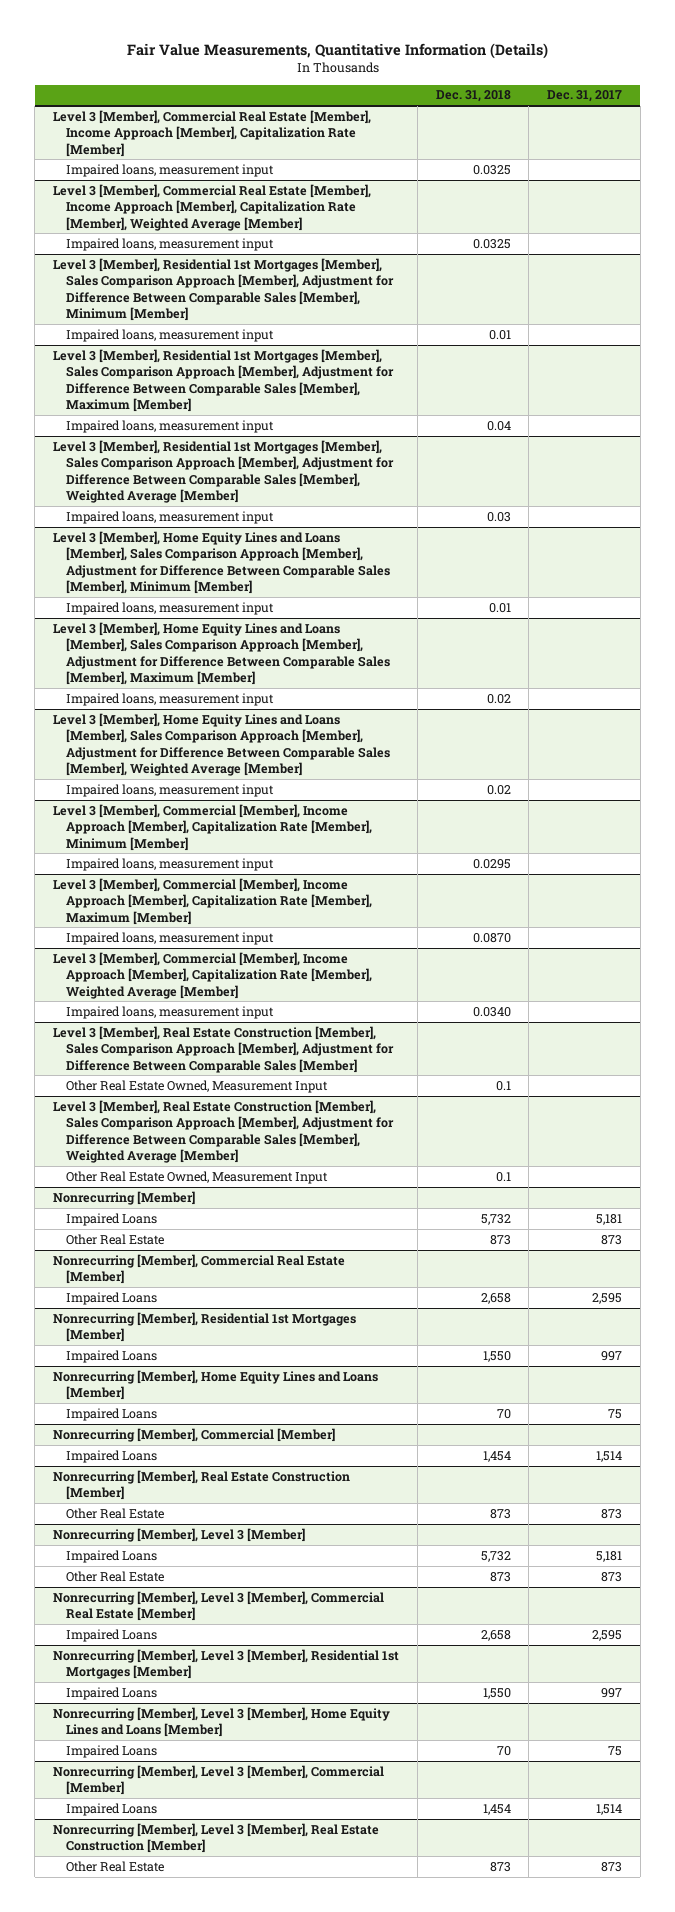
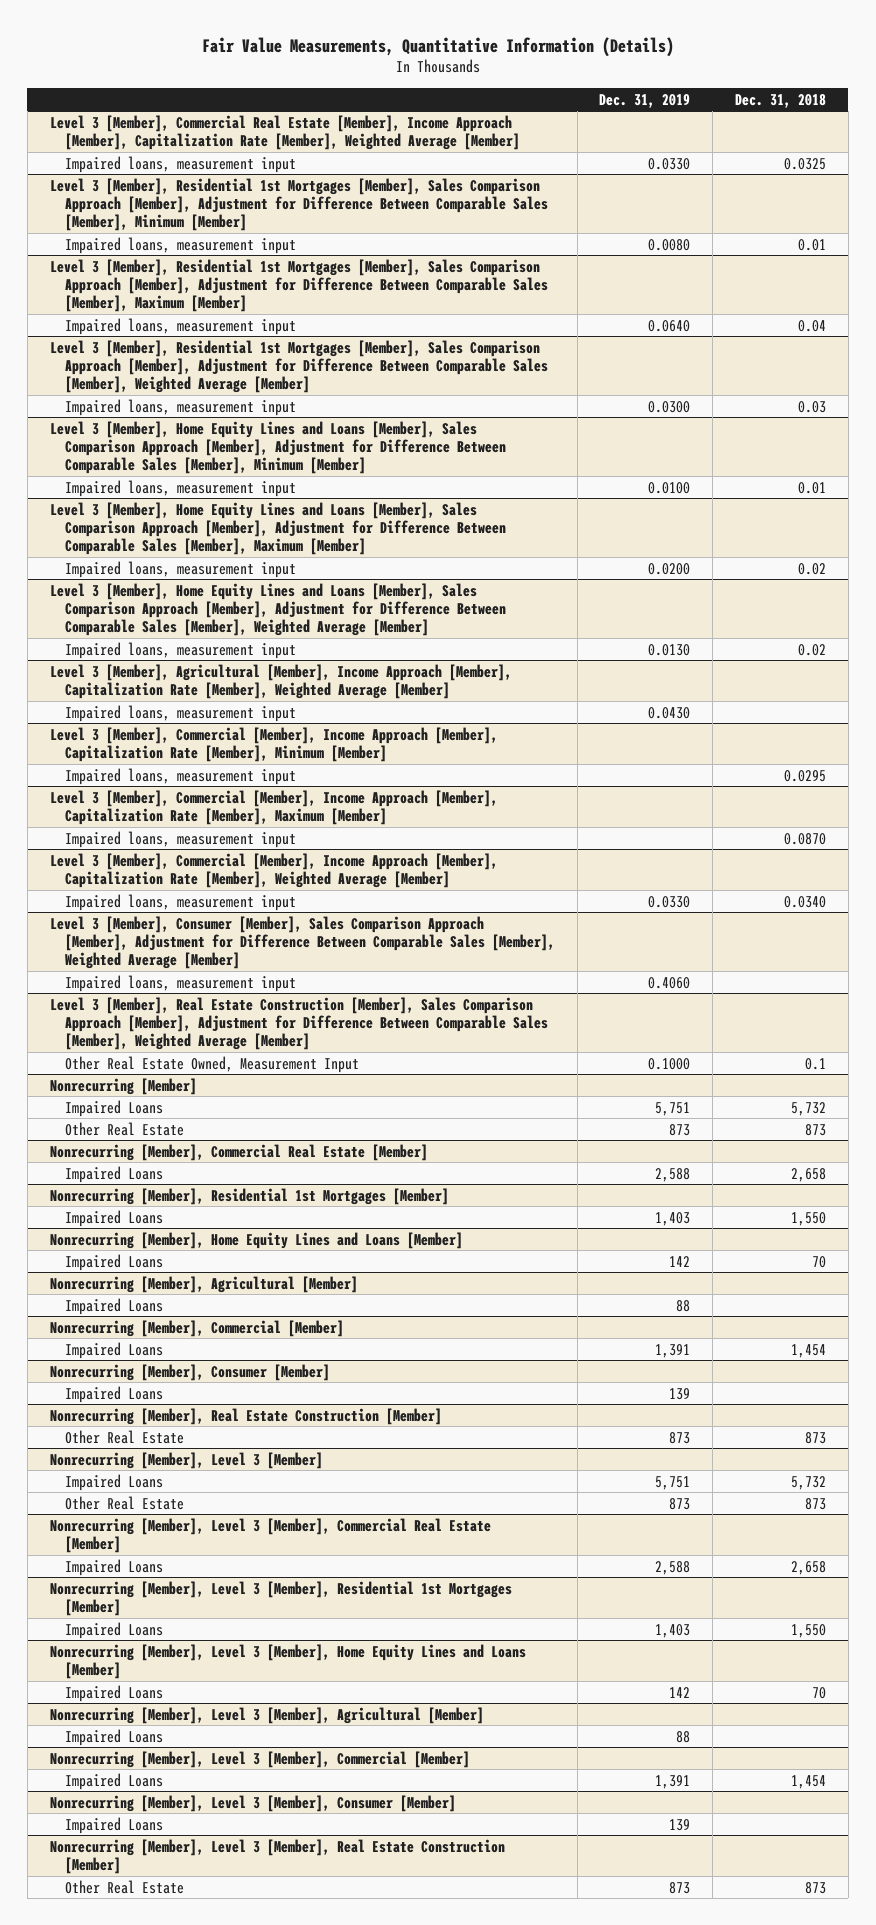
- | Dec. 31, 2018 | Dec. 31, 2017
+ | Dec. 31, 2019 | Dec. 31, 2018
- Level 3 [Member], Commercial Real Estate [Member], Income Approach [Member], Capitalization Rate [Member]
- Impaired loans, measurement input | 0.0325 |
+ Level 3 [Member], Agricultural [Member], Income Approach [Member], Capitalization Rate [Member], Weighted Average [Member]
+ Impaired loans, measurement input | 0.0430 |
- Level 3 [Member], Real Estate Construction [Member], Sales Comparison Approach [Member], Adjustment for Difference Between Comparable Sales [Member]
- Other Real Estate Owned, Measurement Input | 0.1 |
+ Level 3 [Member], Consumer [Member], Sales Comparison Approach [Member], Adjustment for Difference Between Comparable Sales [Member], Weighted Average [Member]
+ Impaired loans, measurement input | 0.4060 |
+ Nonrecurring [Member], Agricultural [Member]
+ Impaired Loans | 88 |
+ Nonrecurring [Member], Consumer [Member]
+ Impaired Loans | 139 |
+ Nonrecurring [Member], Level 3 [Member], Agricultural [Member]
+ Impaired Loans | 88 |
+ Nonrecurring [Member], Level 3 [Member], Consumer [Member]
+ Impaired Loans | 139 |

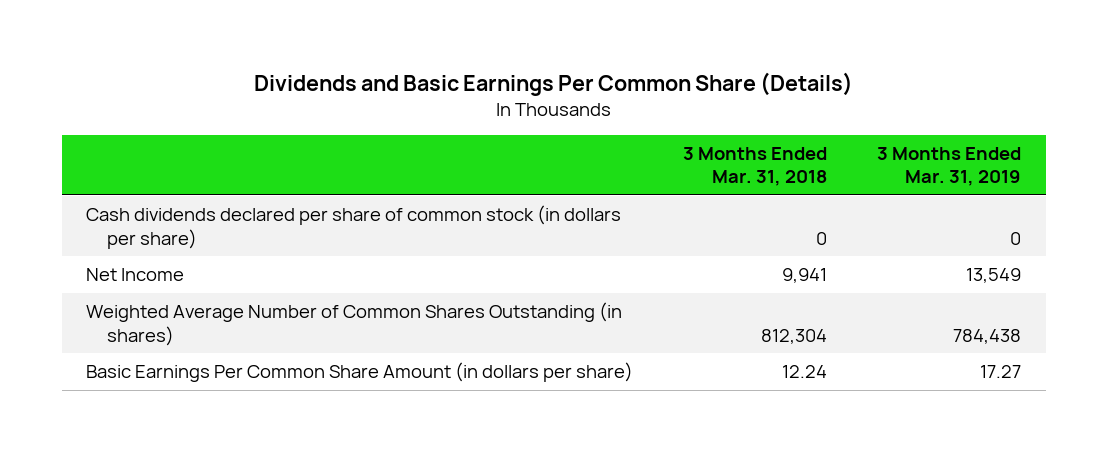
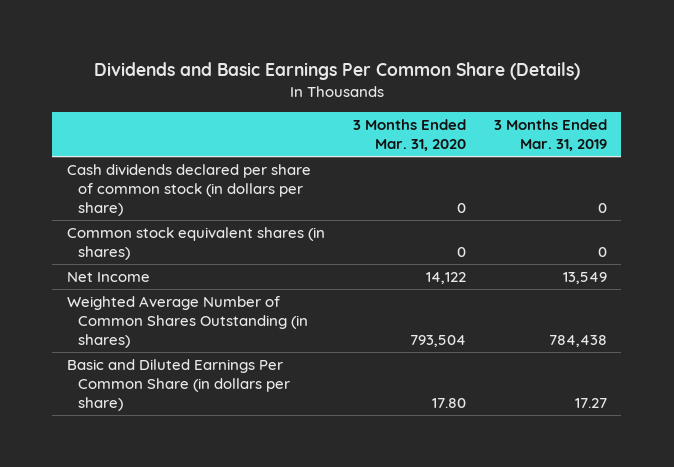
- | 3 Months Ended Mar. 31, 2018 | 3 Months Ended Mar. 31, 2019
+ | 3 Months Ended Mar. 31, 2020 | 3 Months Ended Mar. 31, 2019
+ Common stock equivalent shares (in shares) | 0 | 0
- Basic Earnings Per Common Share Amount (in dollars per share) | 12.24 | 17.27
+ Basic and Diluted Earnings Per Common Share (in dollars per share) | 17.80 | 17.27

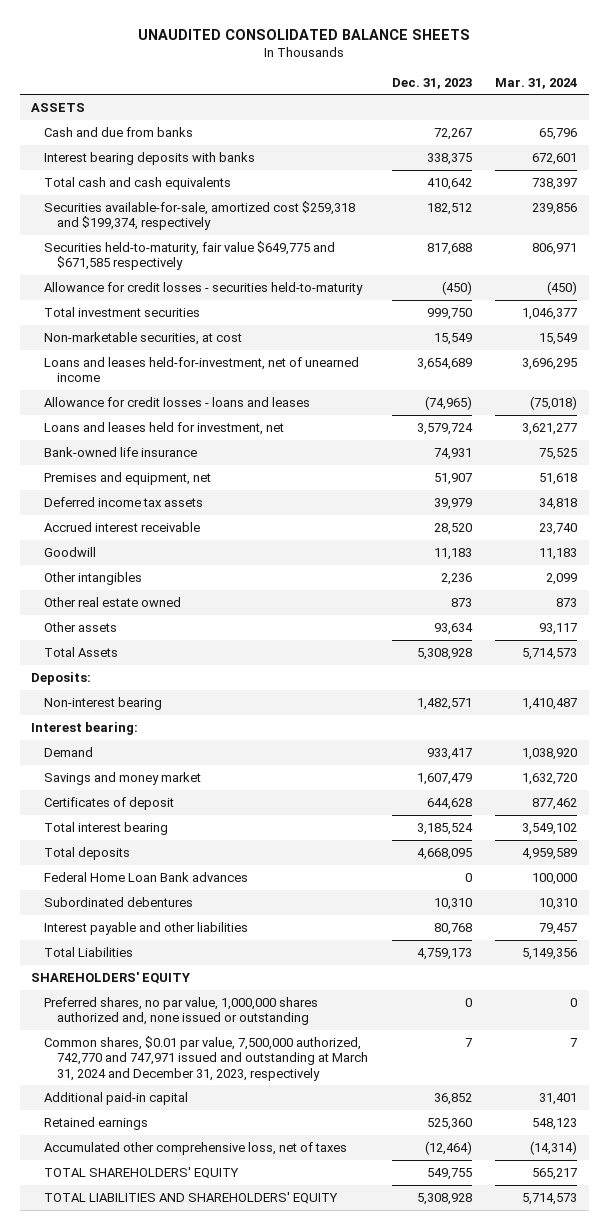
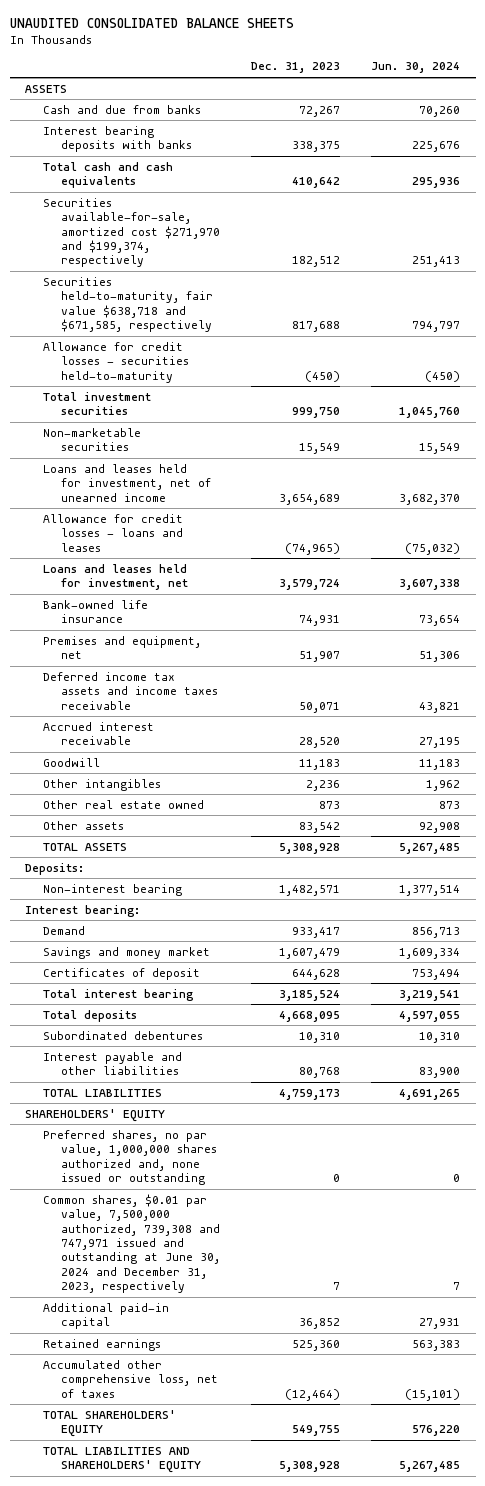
- | Dec. 31, 2023 | Mar. 31, 2024
+ | Dec. 31, 2023 | Jun. 30, 2024
- Securities available-for-sale, amortized cost $259,318 and $199,374, respectively | 182,512 | 239,856
- Securities held-to-maturity, fair value $649,775 and $671,585 respectively | 817,688 | 806,971
+ Securities available-for-sale, amortized cost $271,970 and $199,374, respectively | 182,512 | 251,413
+ Securities held-to-maturity, fair value $638,718 and $671,585, respectively | 817,688 | 794,797
- Non-marketable securities, at cost | 15,549 | 15,549
- Loans and leases held-for-investment, net of unearned income | 3,654,689 | 3,696,295
+ Non-marketable securities | 15,549 | 15,549
+ Loans and leases held for investment, net of unearned income | 3,654,689 | 3,682,370
- Deferred income tax assets | 39,979 | 34,818
+ Deferred income tax assets and income taxes receivable | 50,071 | 43,821
- Other assets | 93,634 | 93,117
- Total Assets | 5,308,928 | 5,714,573
+ Other assets | 83,542 | 92,908
+ TOTAL ASSETS | 5,308,928 | 5,267,485
- Federal Home Loan Bank advances | 0 | 100,000
- Total Liabilities | 4,759,173 | 5,149,356
+ TOTAL LIABILITIES | 4,759,173 | 4,691,265
- Common shares, $0.01 par value, 7,500,000 authorized, 742,770 and 747,971 issued and outstanding at March 31, 2024 and December 31, 2023, respectively | 7 | 7
+ Common shares, $0.01 par value, 7,500,000 authorized, 739,308 and 747,971 issued and outstanding at June 30, 2024 and December 31, 2023, respectively | 7 | 7

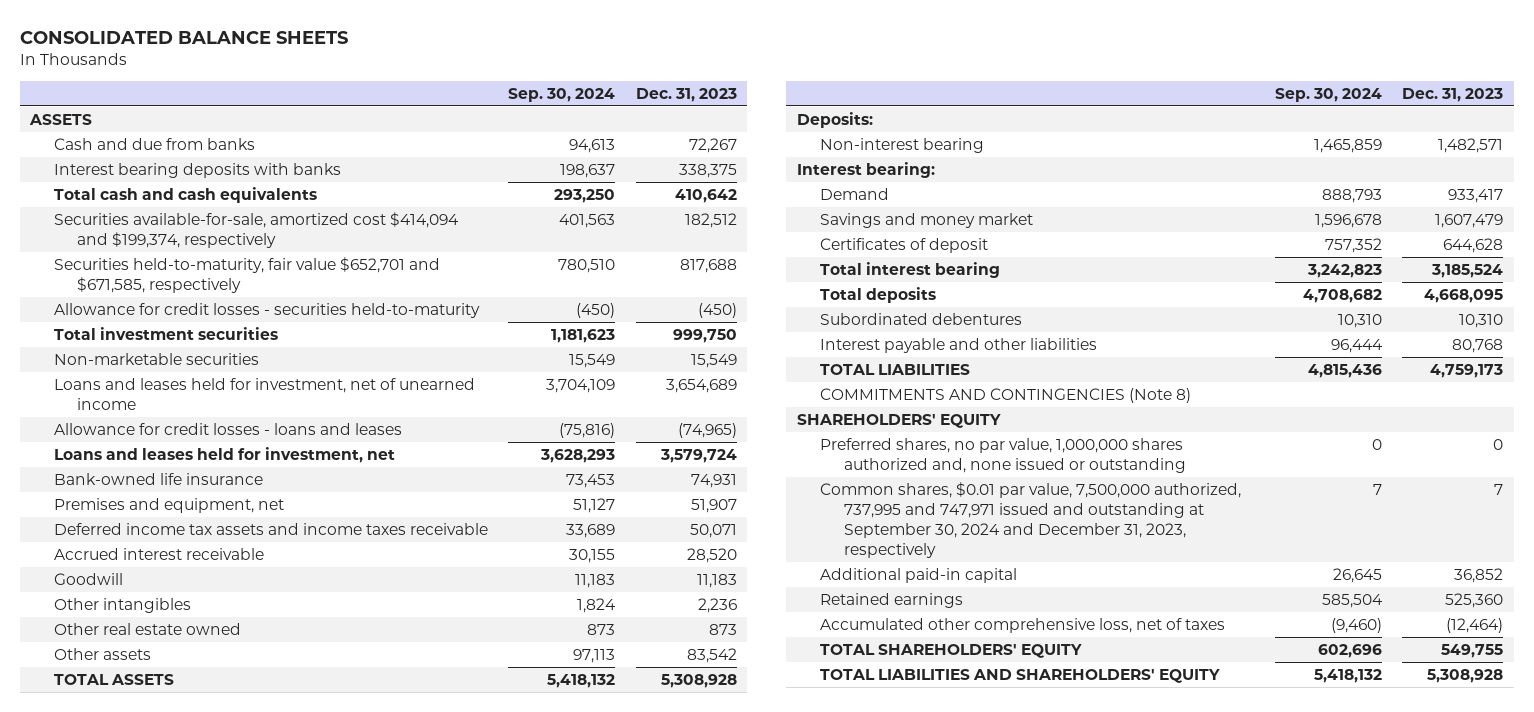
- UNAUDITED CONSOLIDATED BALANCE SHEETS
+ CONSOLIDATED BALANCE SHEETS
- | Dec. 31, 2023 | Jun. 30, 2024
+ | Sep. 30, 2024 | Dec. 31, 2023
- Securities available-for-sale, amortized cost $271,970 and $199,374, respectively | 182,512 | 251,413
- Securities held-to-maturity, fair value $638,718 and $671,585, respectively | 817,688 | 794,797
+ Securities available-for-sale, amortized cost $414,094 and $199,374, respectively | 401,563 | 182,512
+ Securities held-to-maturity, fair value $652,701 and $671,585, respectively | 780,510 | 817,688
+ COMMITMENTS AND CONTINGENCIES (Note 8)
- Common shares, $0.01 par value, 7,500,000 authorized, 739,308 and 747,971 issued and outstanding at June 30, 2024 and December 31, 2023, respectively | 7 | 7
+ Common shares, $0.01 par value, 7,500,000 authorized, 737,995 and 747,971 issued and outstanding at September 30, 2024 and December 31, 2023, respectively | 7 | 7

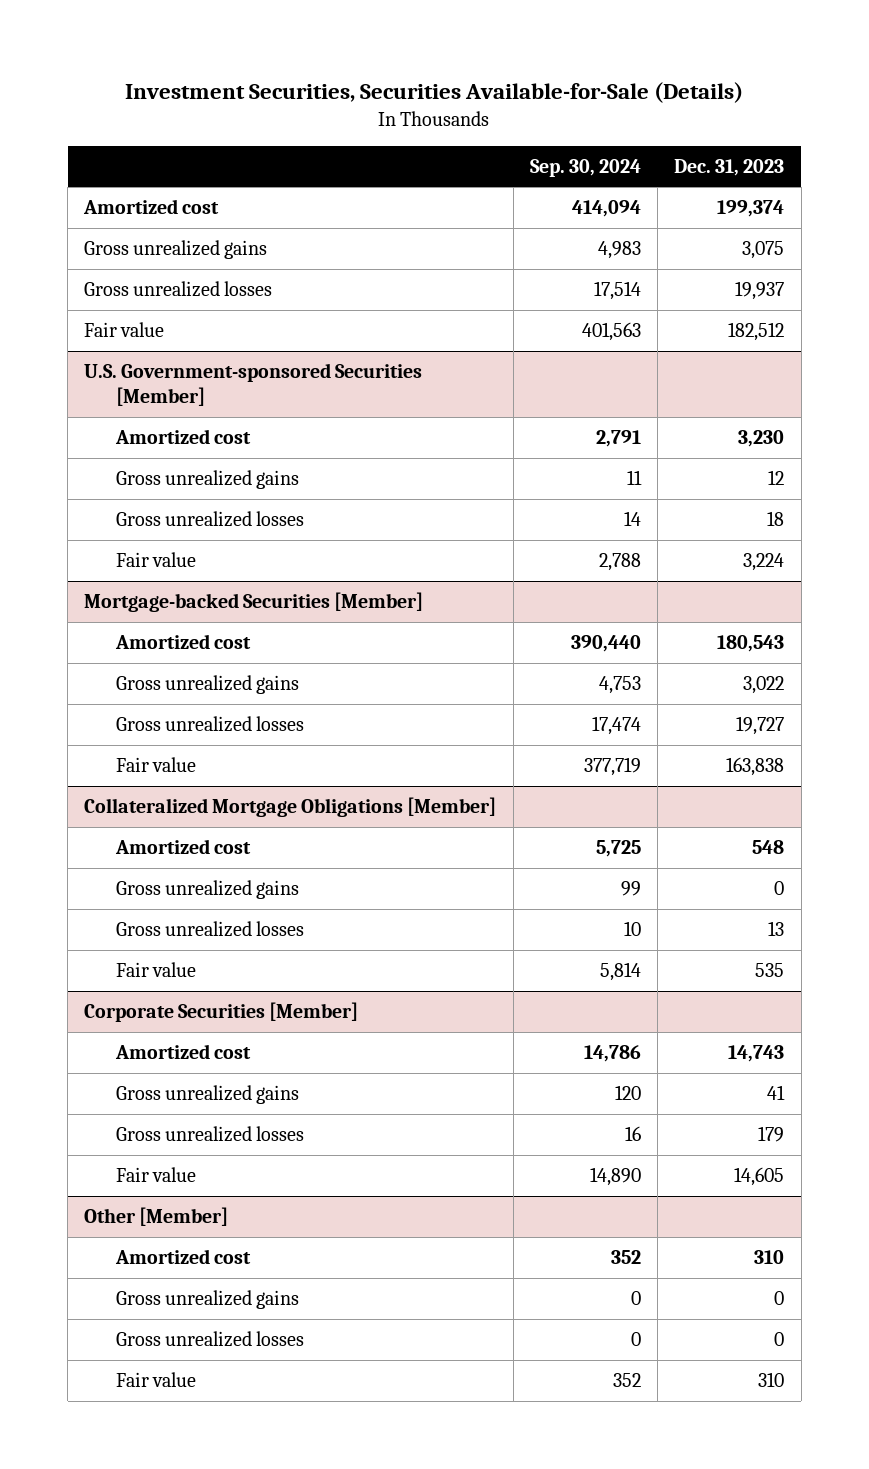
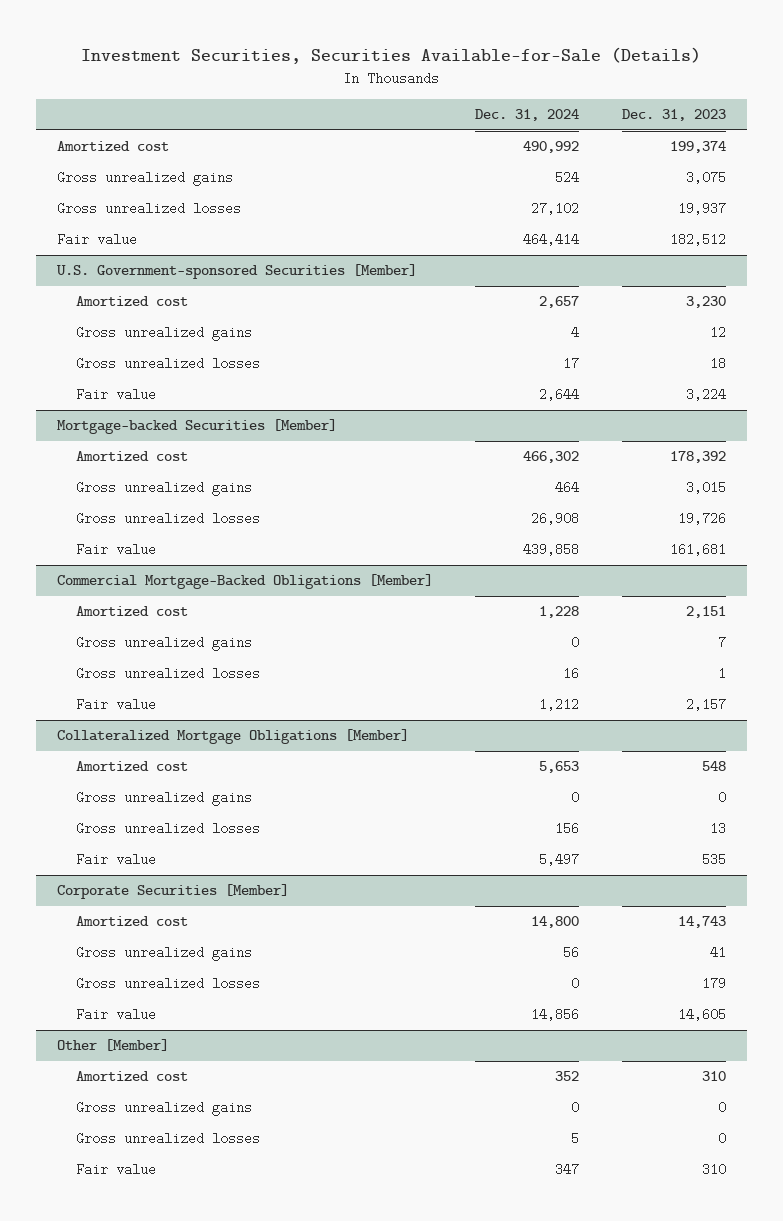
- | Sep. 30, 2024 | Dec. 31, 2023
+ | Dec. 31, 2024 | Dec. 31, 2023
@ Mortgage-backed Securities [Member]
- Amortized cost | 390,440 | 180,543
- Gross unrealized gains | 4,753 | 3,022
- Gross unrealized losses | 17,474 | 19,727
- Fair value | 377,719 | 163,838
+ Amortized cost | 466,302 | 178,392
+ Gross unrealized gains | 464 | 3,015
+ Gross unrealized losses | 26,908 | 19,726
+ Fair value | 439,858 | 161,681
+ Commercial Mortgage-Backed Obligations [Member]
+ Amortized cost | 1,228 | 2,151
+ Gross unrealized gains | 0 | 7
+ Gross unrealized losses | 16 | 1
+ Fair value | 1,212 | 2,157

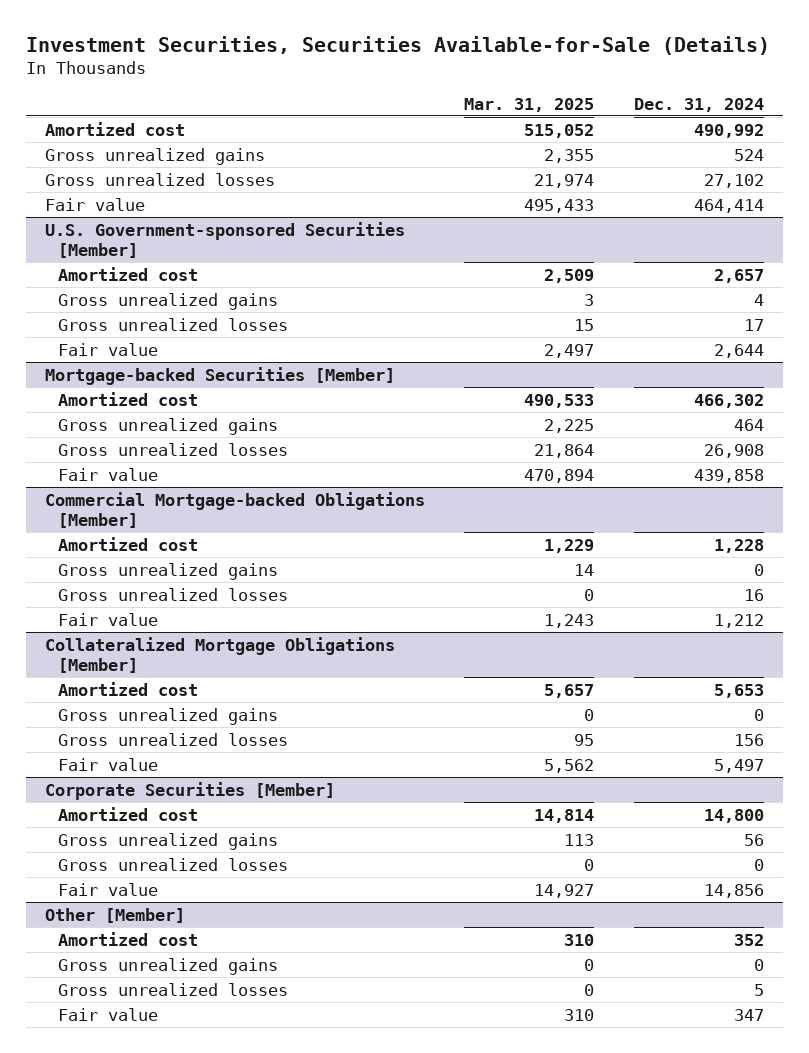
- | Dec. 31, 2024 | Dec. 31, 2023
+ | Mar. 31, 2025 | Dec. 31, 2024
- Commercial Mortgage-Backed Obligations [Member]
+ Commercial Mortgage-backed Obligations [Member]

